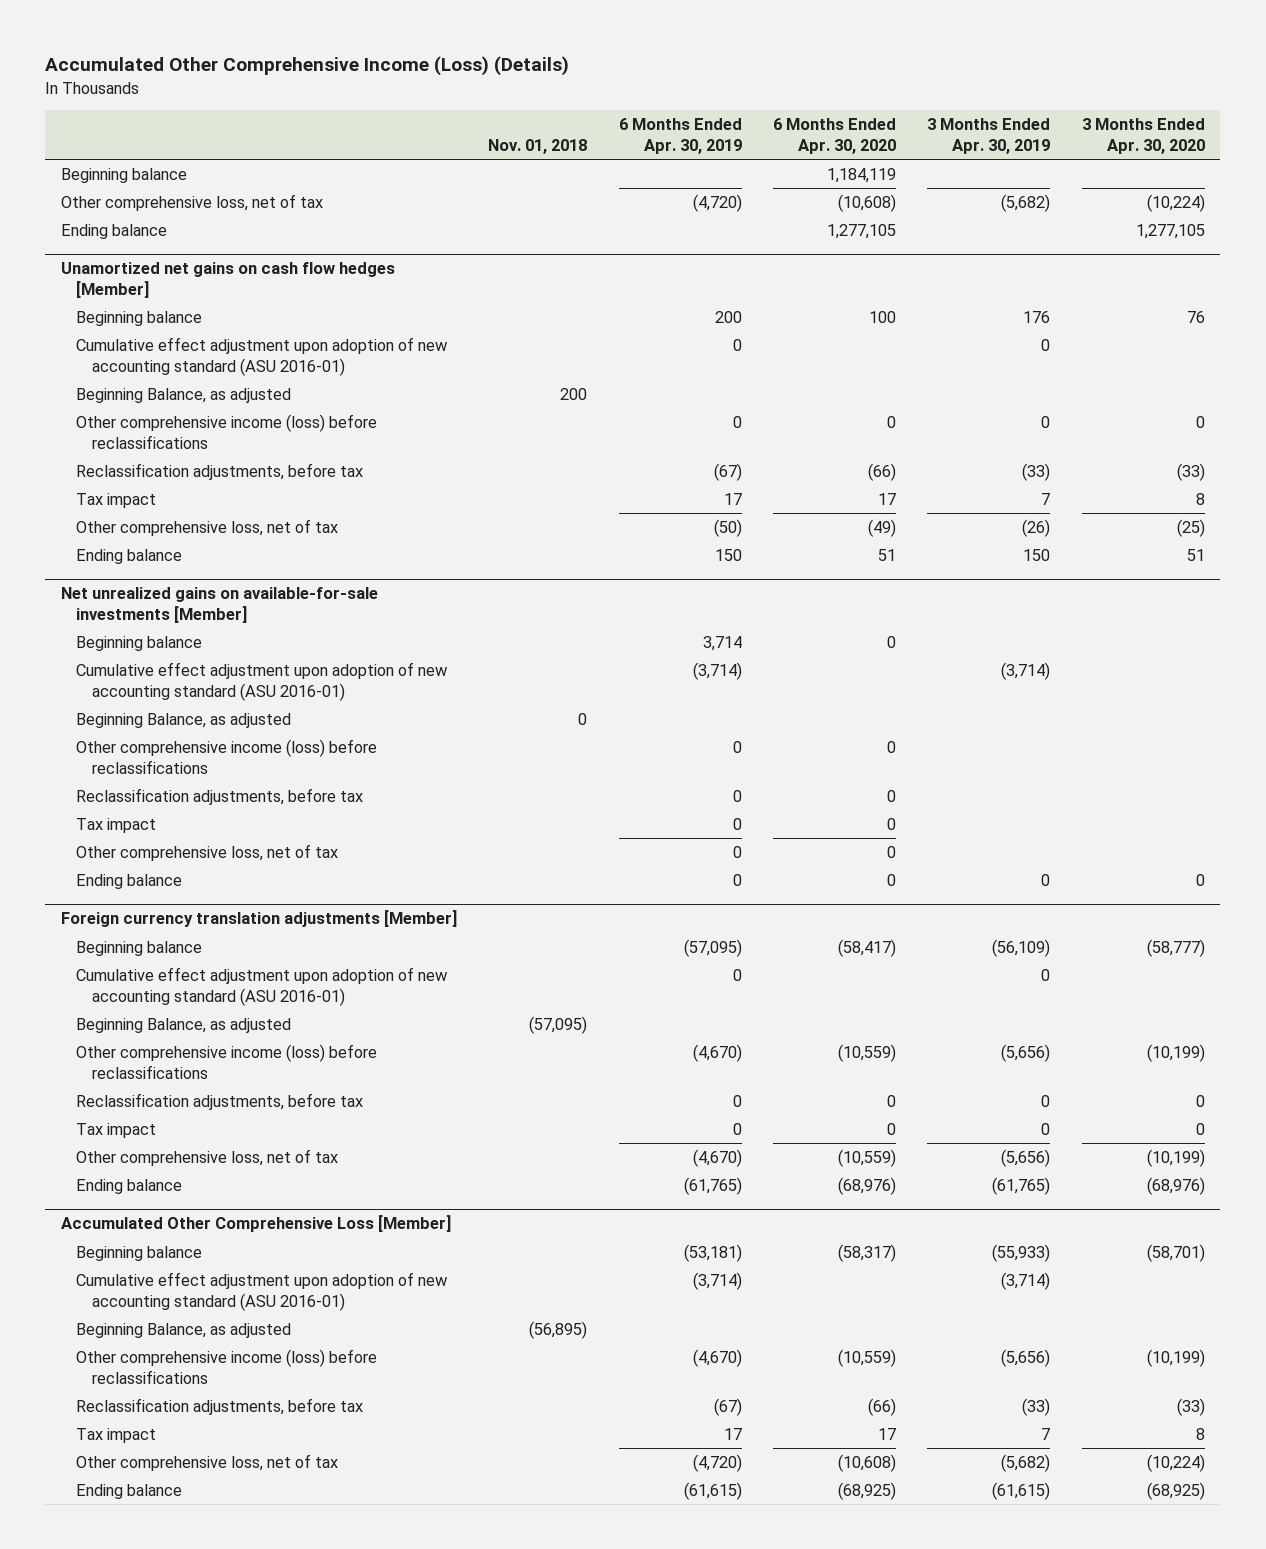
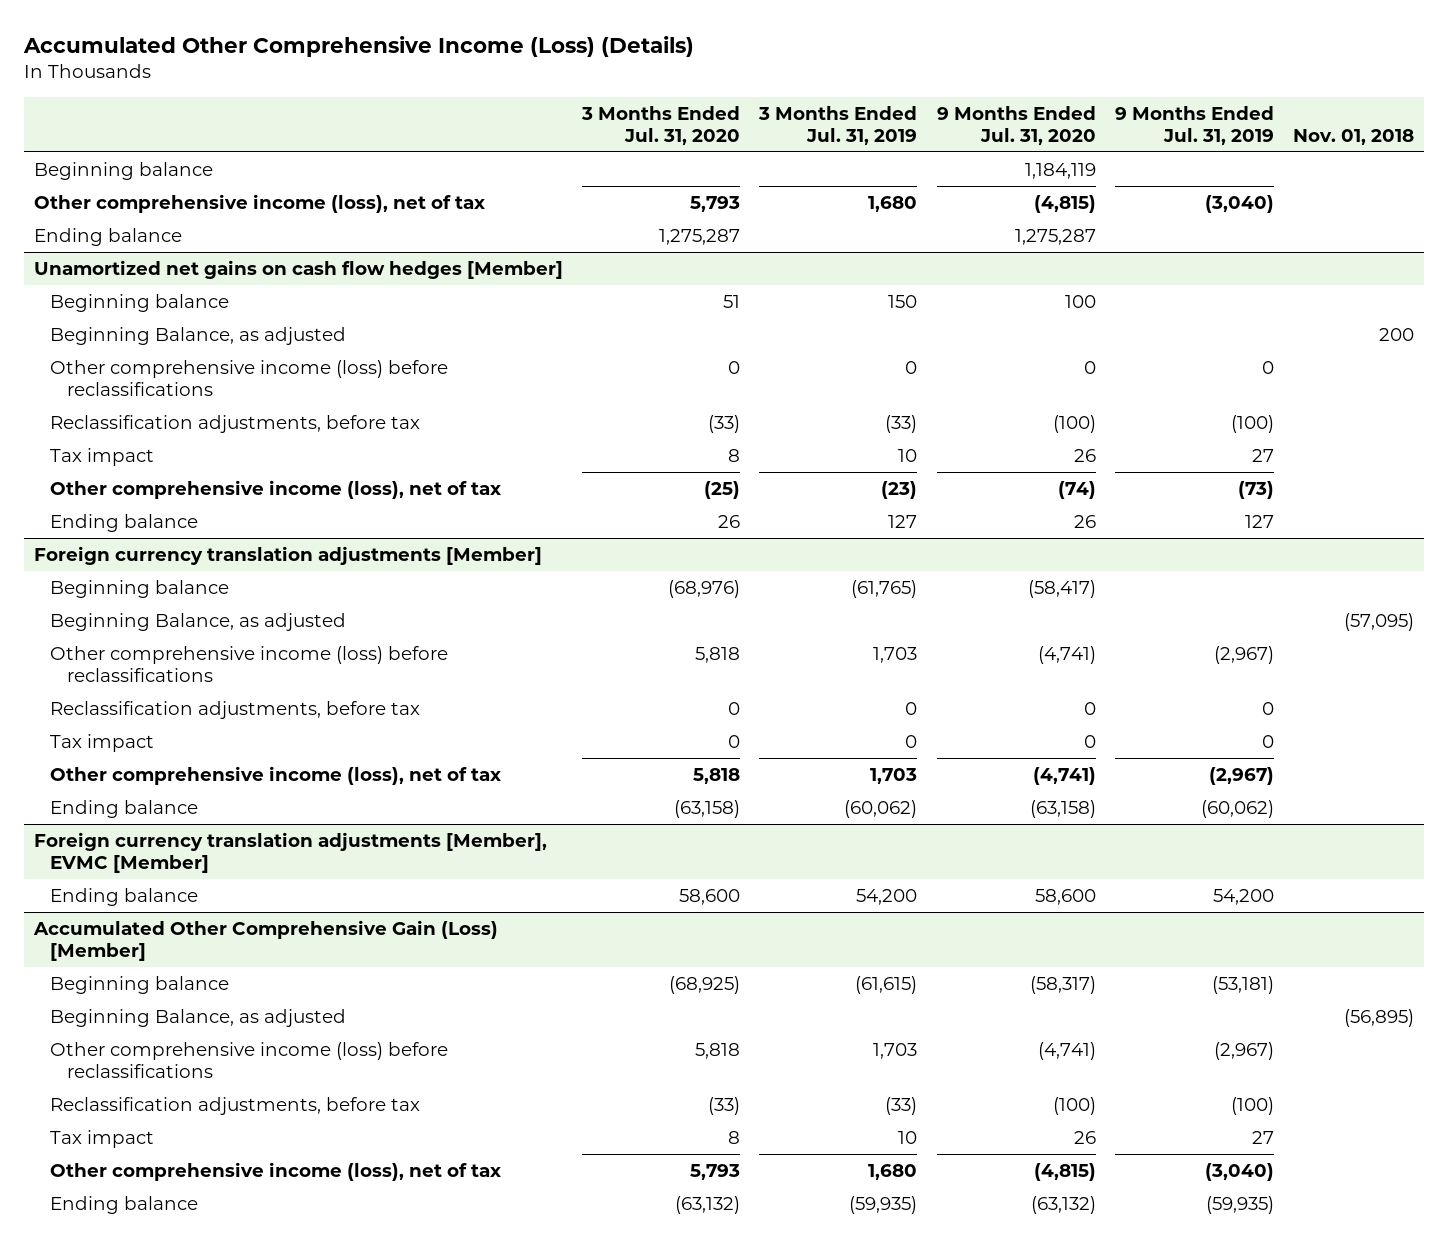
- | Nov. 01, 2018 | 6 Months Ended Apr. 30, 2019 | 6 Months Ended Apr. 30, 2020 | 3 Months Ended Apr. 30, 2019 | 3 Months Ended Apr. 30, 2020
+ | 3 Months Ended Jul. 31, 2020 | 3 Months Ended Jul. 31, 2019 | 9 Months Ended Jul. 31, 2020 | 9 Months Ended Jul. 31, 2019 | Nov. 01, 2018
- Other comprehensive loss, net of tax | | (4,720) | (10,608) | (5,682) | (10,224)
+ Other comprehensive income (loss), net of tax | 5,793 | 1,680 | (4,815) | (3,040) |
@ Unamortized net gains on cash flow hedges [Member]
- Cumulative effect adjustment upon adoption of new accounting standard (ASU 2016-01) | | 0 | | 0 |
- Other comprehensive loss, net of tax | | (50) | (49) | (26) | (25)
+ Other comprehensive income (loss), net of tax | (25) | (23) | (74) | (73) |
- Net unrealized gains on available-for-sale investments [Member]
- Beginning balance | | 3,714 | 0 | |
- Cumulative effect adjustment upon adoption of new accounting standard (ASU 2016-01) | | (3,714) | | (3,714) |
- Beginning Balance, as adjusted | 0 | | | |
- Other comprehensive income (loss) before reclassifications | | 0 | 0 | |
- Reclassification adjustments, before tax | | 0 | 0 | |
- Tax impact | | 0 | 0 | |
- Other comprehensive loss, net of tax | | 0 | 0 | |
- Ending balance | | 0 | 0 | 0 | 0
@ Foreign currency translation adjustments [Member]
- Cumulative effect adjustment upon adoption of new accounting standard (ASU 2016-01) | | 0 | | 0 |
- Other comprehensive loss, net of tax | | (4,670) | (10,559) | (5,656) | (10,199)
+ Other comprehensive income (loss), net of tax | 5,818 | 1,703 | (4,741) | (2,967) |
- Accumulated Other Comprehensive Loss [Member]
+ Foreign currency translation adjustments [Member], EVMC [Member]
+ Ending balance | 58,600 | 54,200 | 58,600 | 54,200 |
+ Accumulated Other Comprehensive Gain (Loss) [Member]
- Cumulative effect adjustment upon adoption of new accounting standard (ASU 2016-01) | | (3,714) | | (3,714) |
- Other comprehensive loss, net of tax | | (4,720) | (10,608) | (5,682) | (10,224)
+ Other comprehensive income (loss), net of tax | 5,793 | 1,680 | (4,815) | (3,040) |

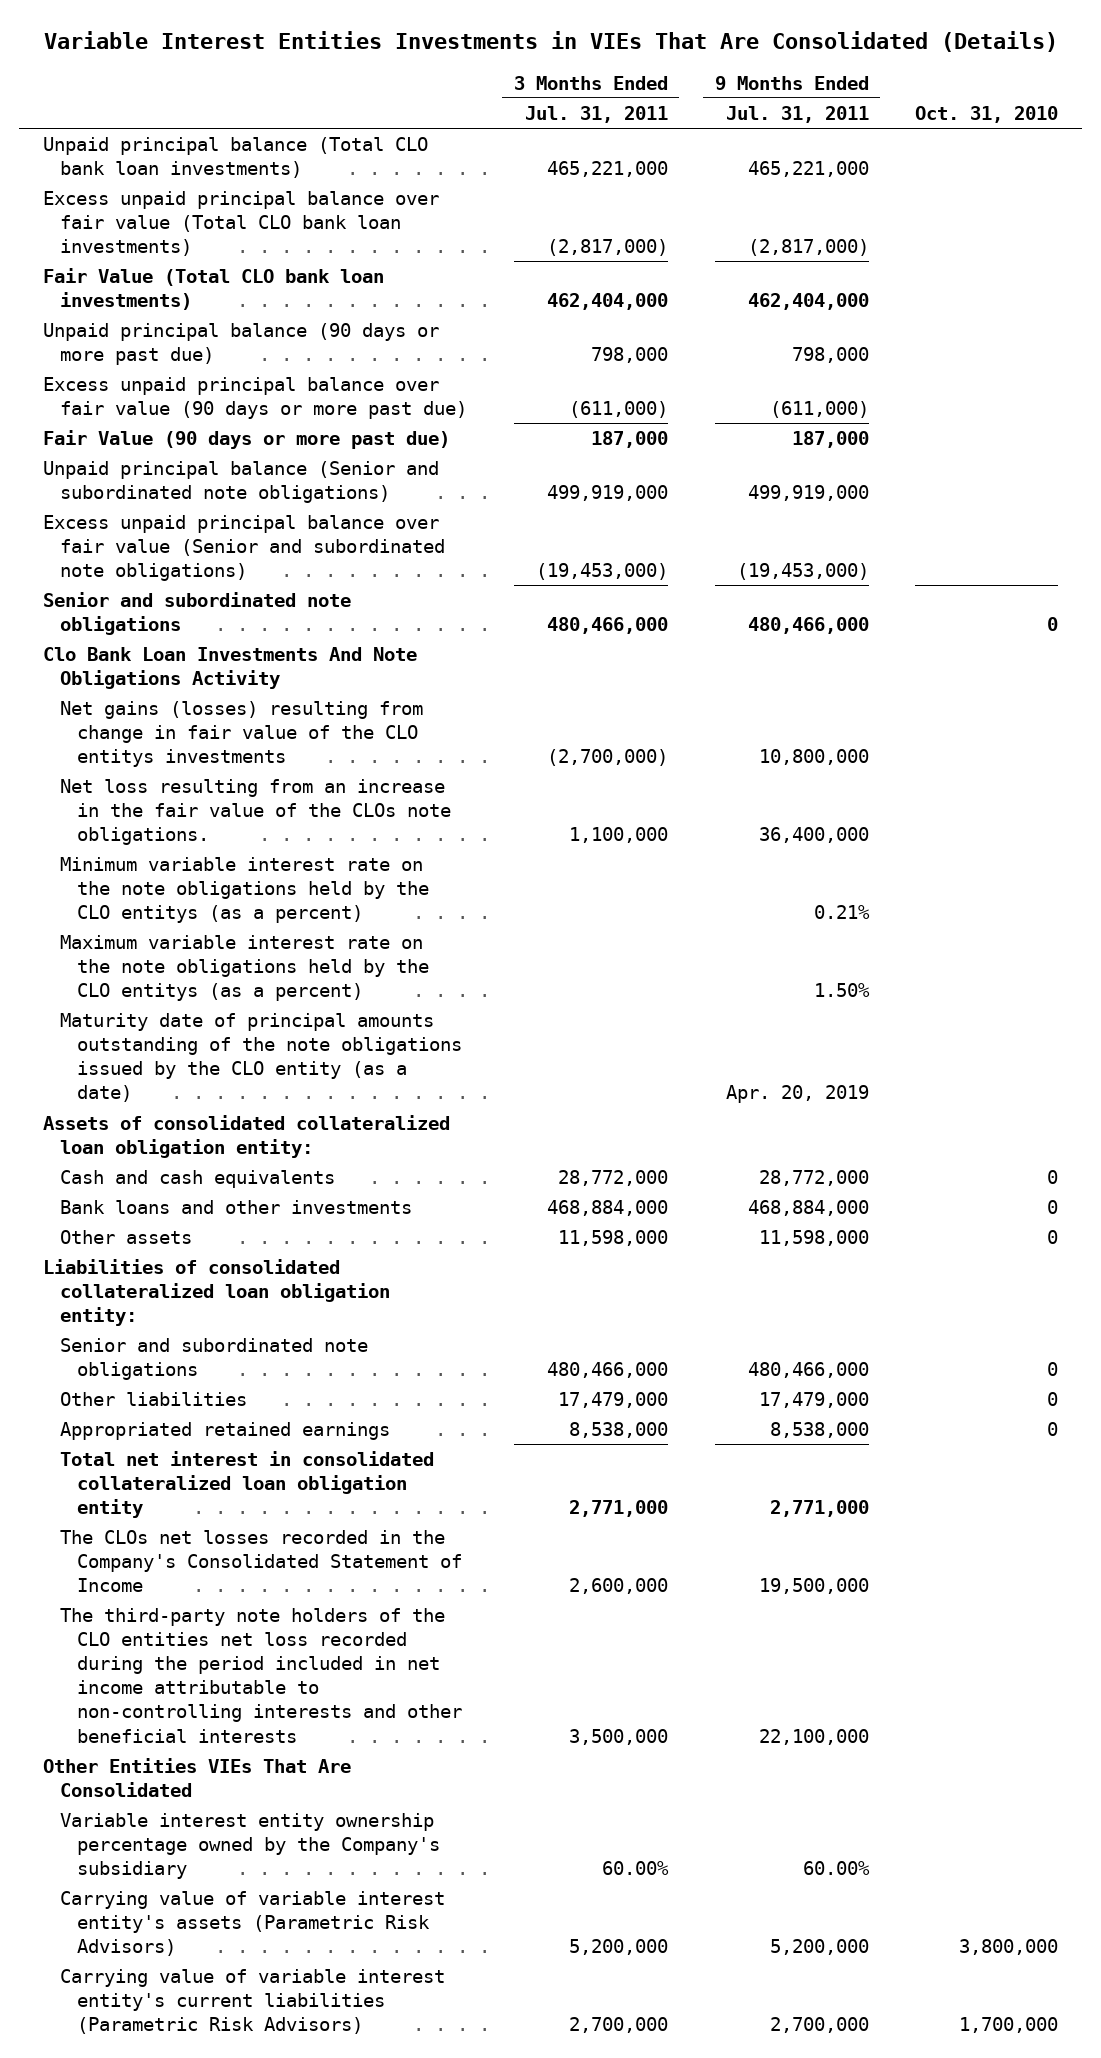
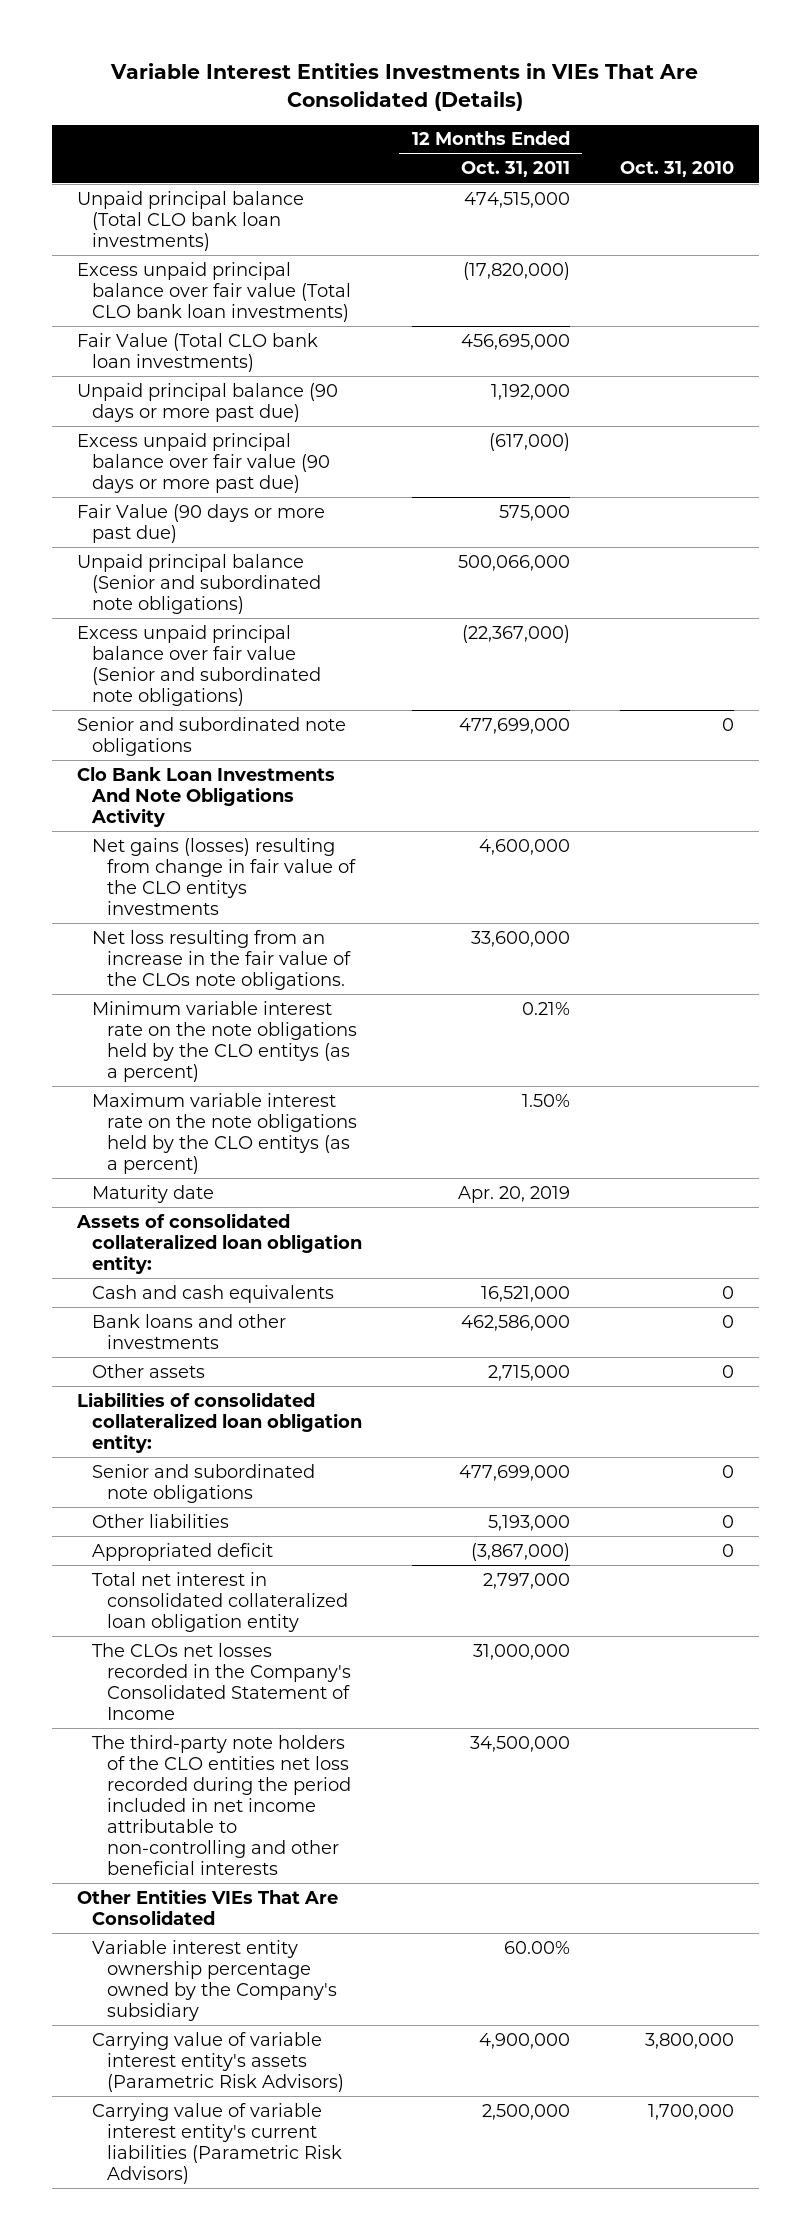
- | 3 Months Ended Jul. 31, 2011 | 9 Months Ended Jul. 31, 2011 | Oct. 31, 2010
+ | 12 Months Ended Oct. 31, 2011 | Oct. 31, 2010
- Maturity date of principal amounts outstanding of the note obligations issued by the CLO entity (as a date) | | Apr. 20, 2019 |
+ Maturity date | Apr. 20, 2019 |
- Appropriated retained earnings | 8,538,000 | 8,538,000 | 0
+ Appropriated deficit | (3,867,000) | 0
- The third-party note holders of the CLO entities net loss recorded during the period included in net income attributable to non-controlling interests and other beneficial interests | 3,500,000 | 22,100,000 |
+ The third-party note holders of the CLO entities net loss recorded during the period included in net income attributable to non-controlling and other beneficial interests | 34,500,000 |

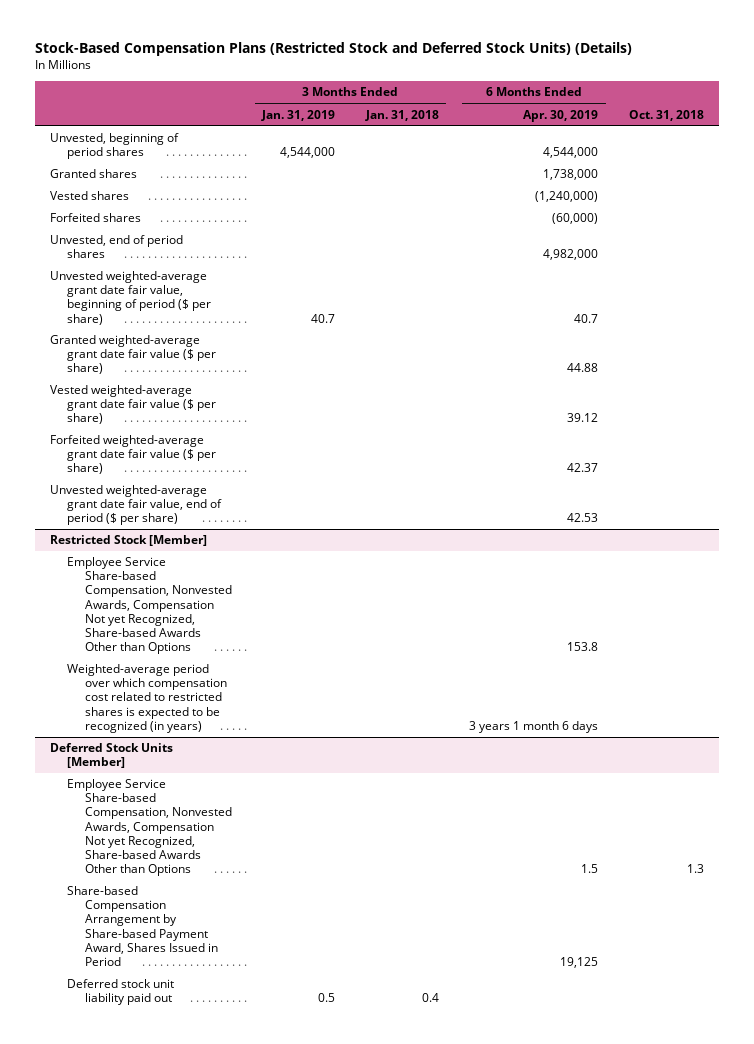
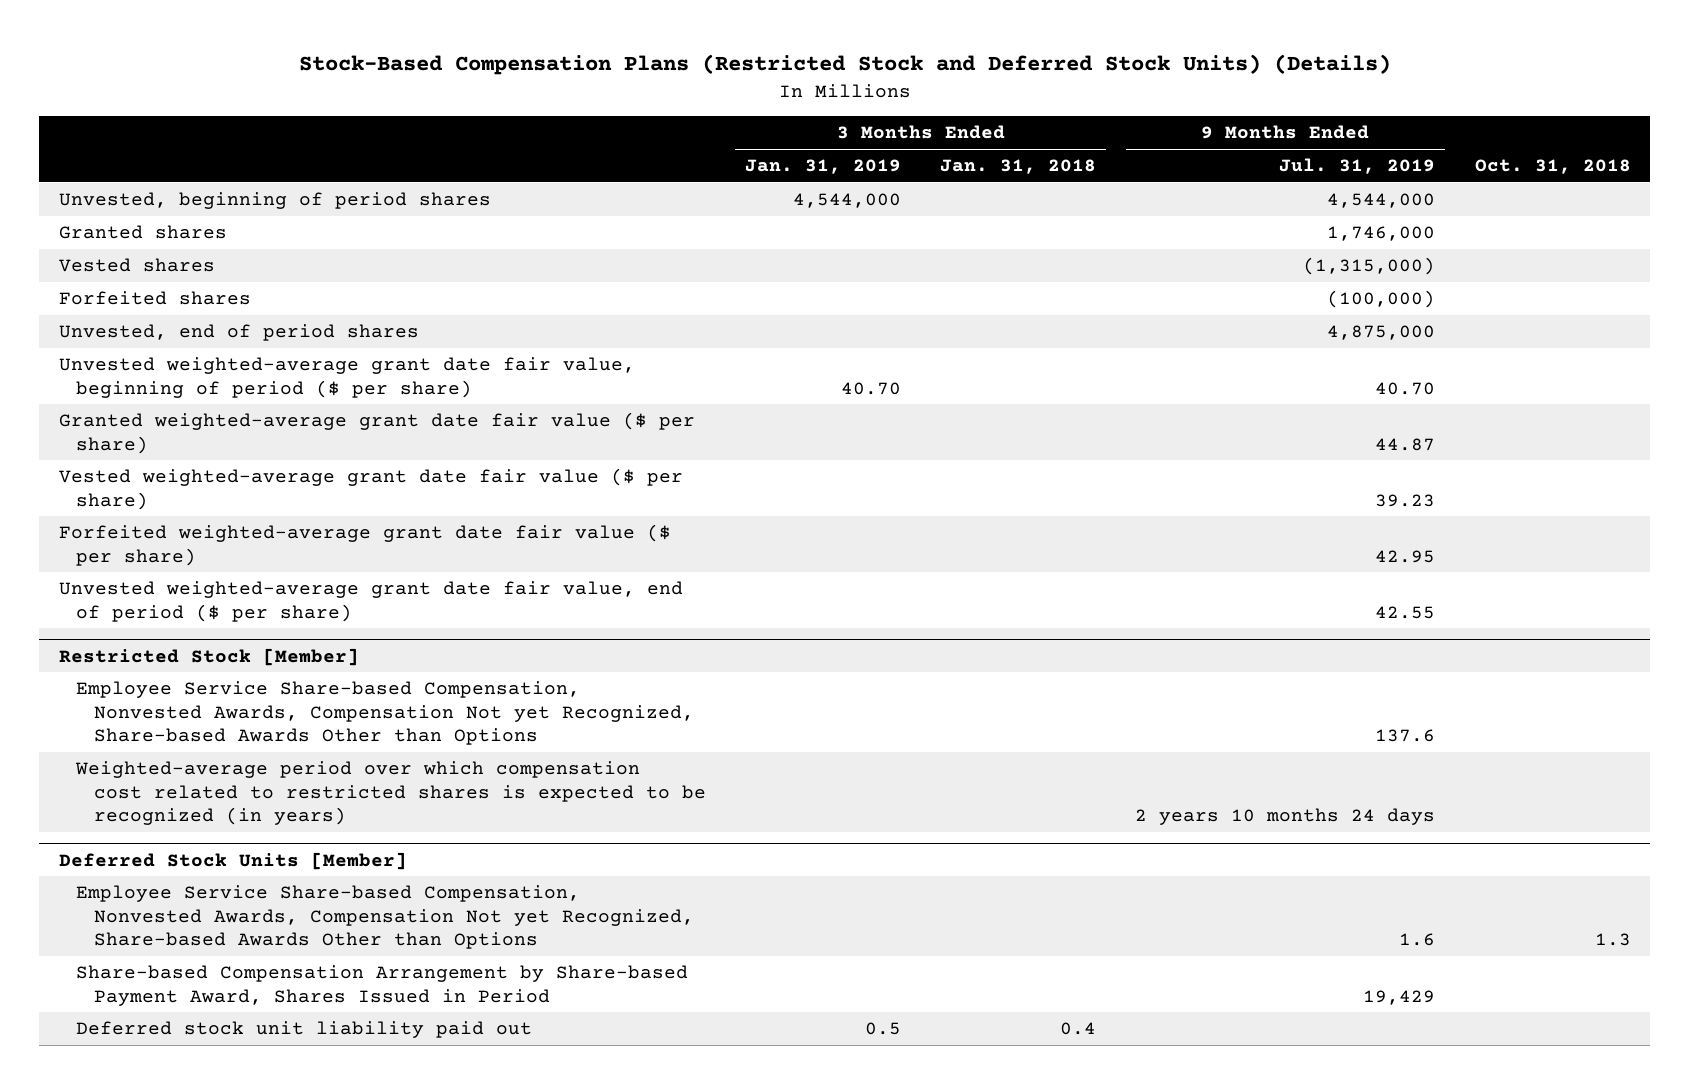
- | 3 Months Ended Jan. 31, 2019 | 3 Months Ended Jan. 31, 2018 | 6 Months Ended Apr. 30, 2019 | Oct. 31, 2018
+ | 3 Months Ended Jan. 31, 2019 | 3 Months Ended Jan. 31, 2018 | 9 Months Ended Jul. 31, 2019 | Oct. 31, 2018
- Unvested weighted-average grant date fair value, beginning of period ($ per share) | 40.7 | | 40.7 |
+ Unvested weighted-average grant date fair value, beginning of period ($ per share) | 40.70 | | 40.70 |

